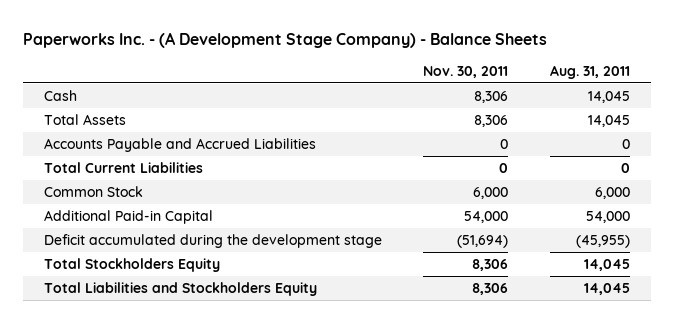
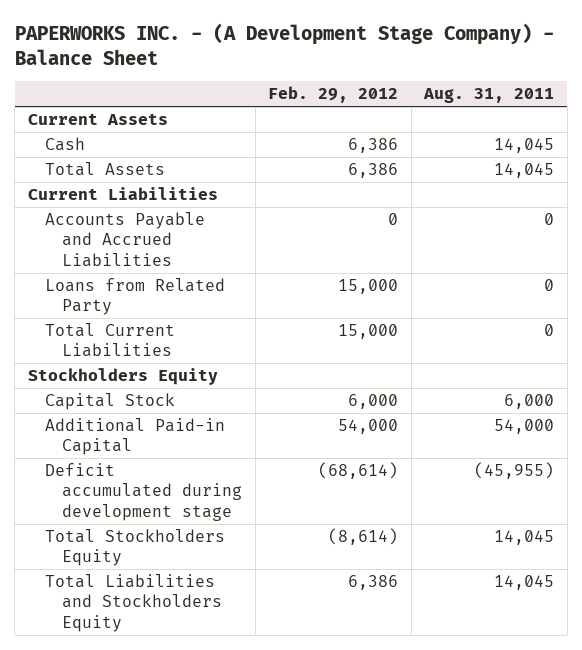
- Paperworks Inc. - (A Development Stage Company) - Balance Sheets
+ PAPERWORKS INC. - (A Development Stage Company) - Balance Sheet
- | Nov. 30, 2011 | Aug. 31, 2011
+ | Feb. 29, 2012 | Aug. 31, 2011
+ Current Assets
+ Current Liabilities
+ Loans from Related Party | 15,000 | 0
- Common Stock | 6,000 | 6,000
+ Stockholders Equity
+ Capital Stock | 6,000 | 6,000
- Deficit accumulated during the development stage | (51,694) | (45,955)
+ Deficit accumulated during development stage | (68,614) | (45,955)

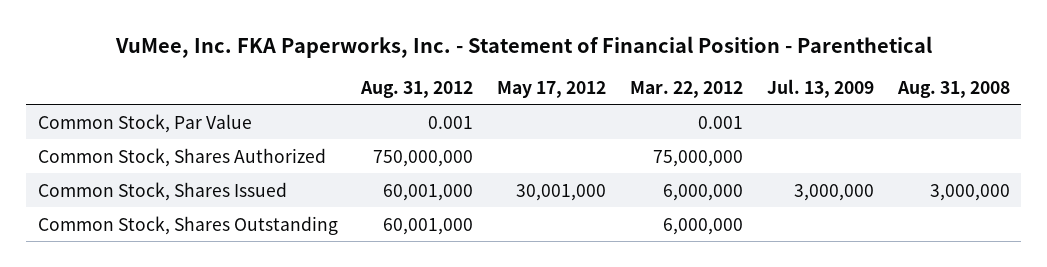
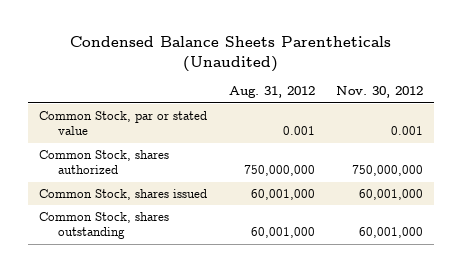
- VuMee, Inc. FKA Paperworks, Inc. - Statement of Financial Position - Parenthetical
+ Condensed Balance Sheets Parentheticals (Unaudited)
- | Aug. 31, 2012 | May 17, 2012 | Mar. 22, 2012 | Jul. 13, 2009 | Aug. 31, 2008
+ | Aug. 31, 2012 | Nov. 30, 2012
- Common Stock, Par Value | 0.001 | | 0.001 | |
- Common Stock, Shares Authorized | 750,000,000 | | 75,000,000 | |
- Common Stock, Shares Issued | 60,001,000 | 30,001,000 | 6,000,000 | 3,000,000 | 3,000,000
- Common Stock, Shares Outstanding | 60,001,000 | | 6,000,000 | |
+ Common Stock, par or stated value | 0.001 | 0.001
+ Common Stock, shares authorized | 750,000,000 | 750,000,000
+ Common Stock, shares issued | 60,001,000 | 60,001,000
+ Common Stock, shares outstanding | 60,001,000 | 60,001,000

